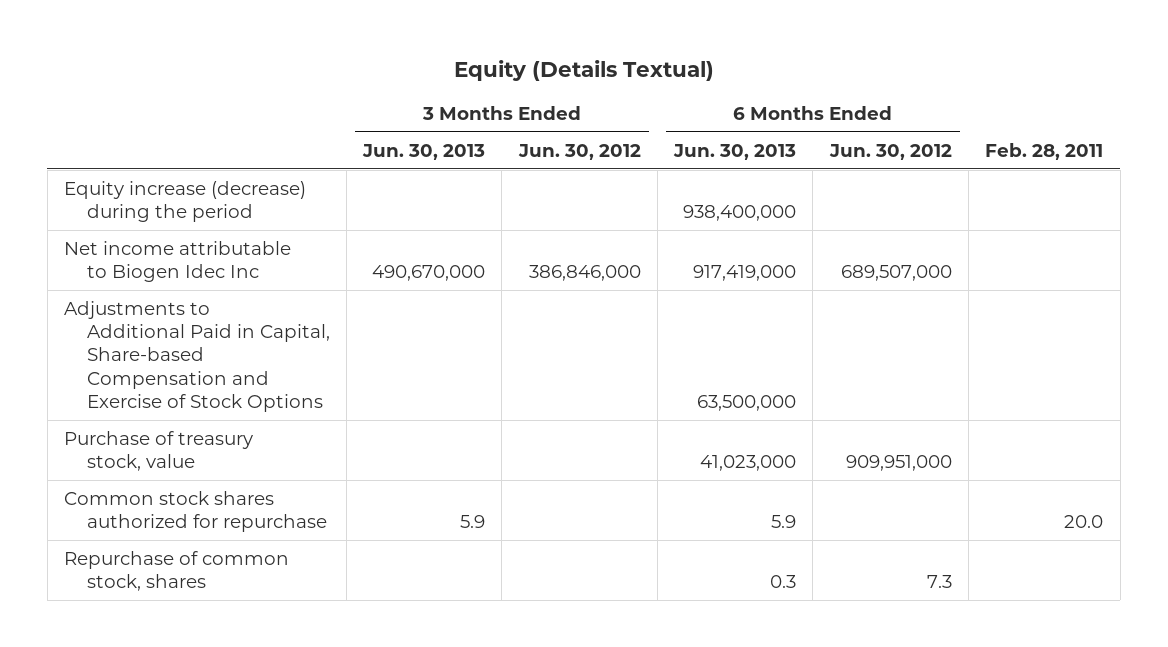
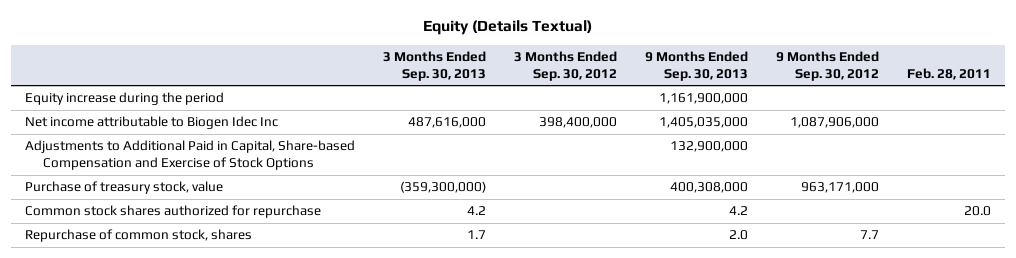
- | 3 Months Ended Jun. 30, 2013 | 3 Months Ended Jun. 30, 2012 | 6 Months Ended Jun. 30, 2013 | 6 Months Ended Jun. 30, 2012 | Feb. 28, 2011
+ | 3 Months Ended Sep. 30, 2013 | 3 Months Ended Sep. 30, 2012 | 9 Months Ended Sep. 30, 2013 | 9 Months Ended Sep. 30, 2012 | Feb. 28, 2011
- Equity increase (decrease) during the period | | | 938,400,000 | |
+ Equity increase during the period | | | 1,161,900,000 | |

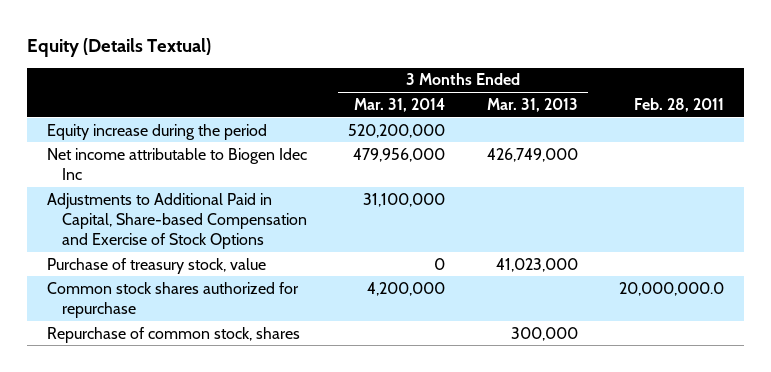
- | 3 Months Ended Sep. 30, 2013 | 3 Months Ended Sep. 30, 2012 | 9 Months Ended Sep. 30, 2013 | 9 Months Ended Sep. 30, 2012 | Feb. 28, 2011
+ | 3 Months Ended Mar. 31, 2014 | 3 Months Ended Mar. 31, 2013 | Feb. 28, 2011
- Common stock shares authorized for repurchase | 4.2 | | 4.2 | | 20.0
+ Common stock shares authorized for repurchase | 4,200,000 | | 20,000,000.0

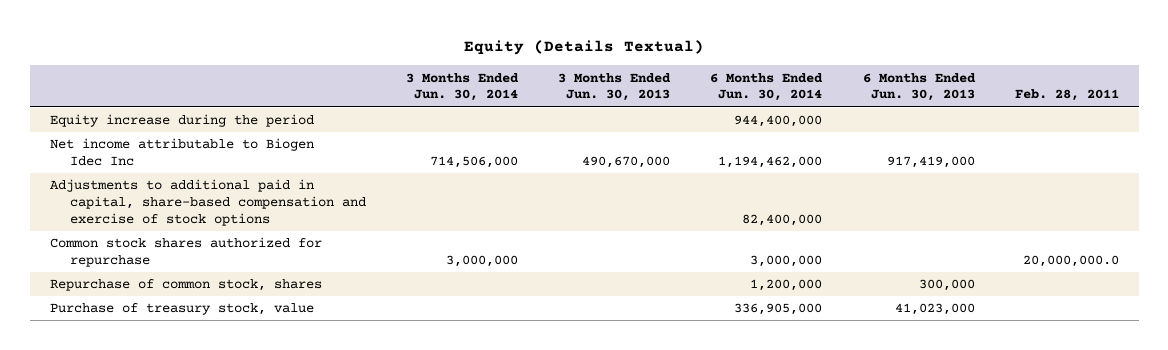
- | 3 Months Ended Mar. 31, 2014 | 3 Months Ended Mar. 31, 2013 | Feb. 28, 2011
+ | 3 Months Ended Jun. 30, 2014 | 3 Months Ended Jun. 30, 2013 | 6 Months Ended Jun. 30, 2014 | 6 Months Ended Jun. 30, 2013 | Feb. 28, 2011
- Adjustments to Additional Paid in Capital, Share-based Compensation and Exercise of Stock Options | 31,100,000 | |
+ Adjustments to additional paid in capital, share-based compensation and exercise of stock options | | | 82,400,000 | |
moved down: Purchase of treasury stock, value | | | 336,905,000 | 41,023,000 |

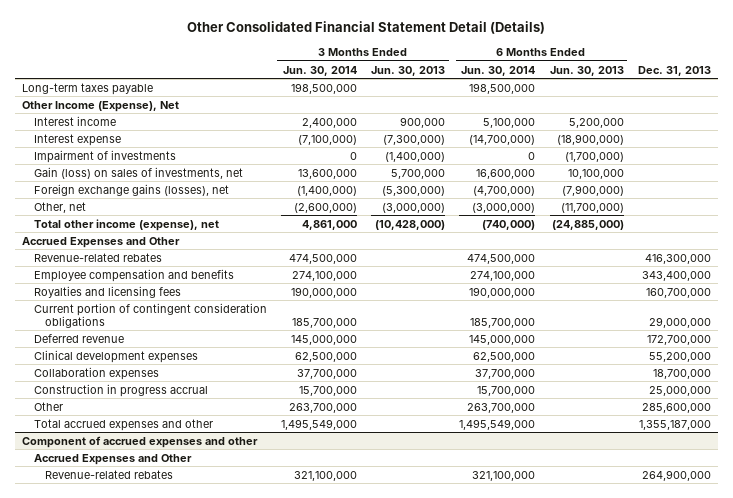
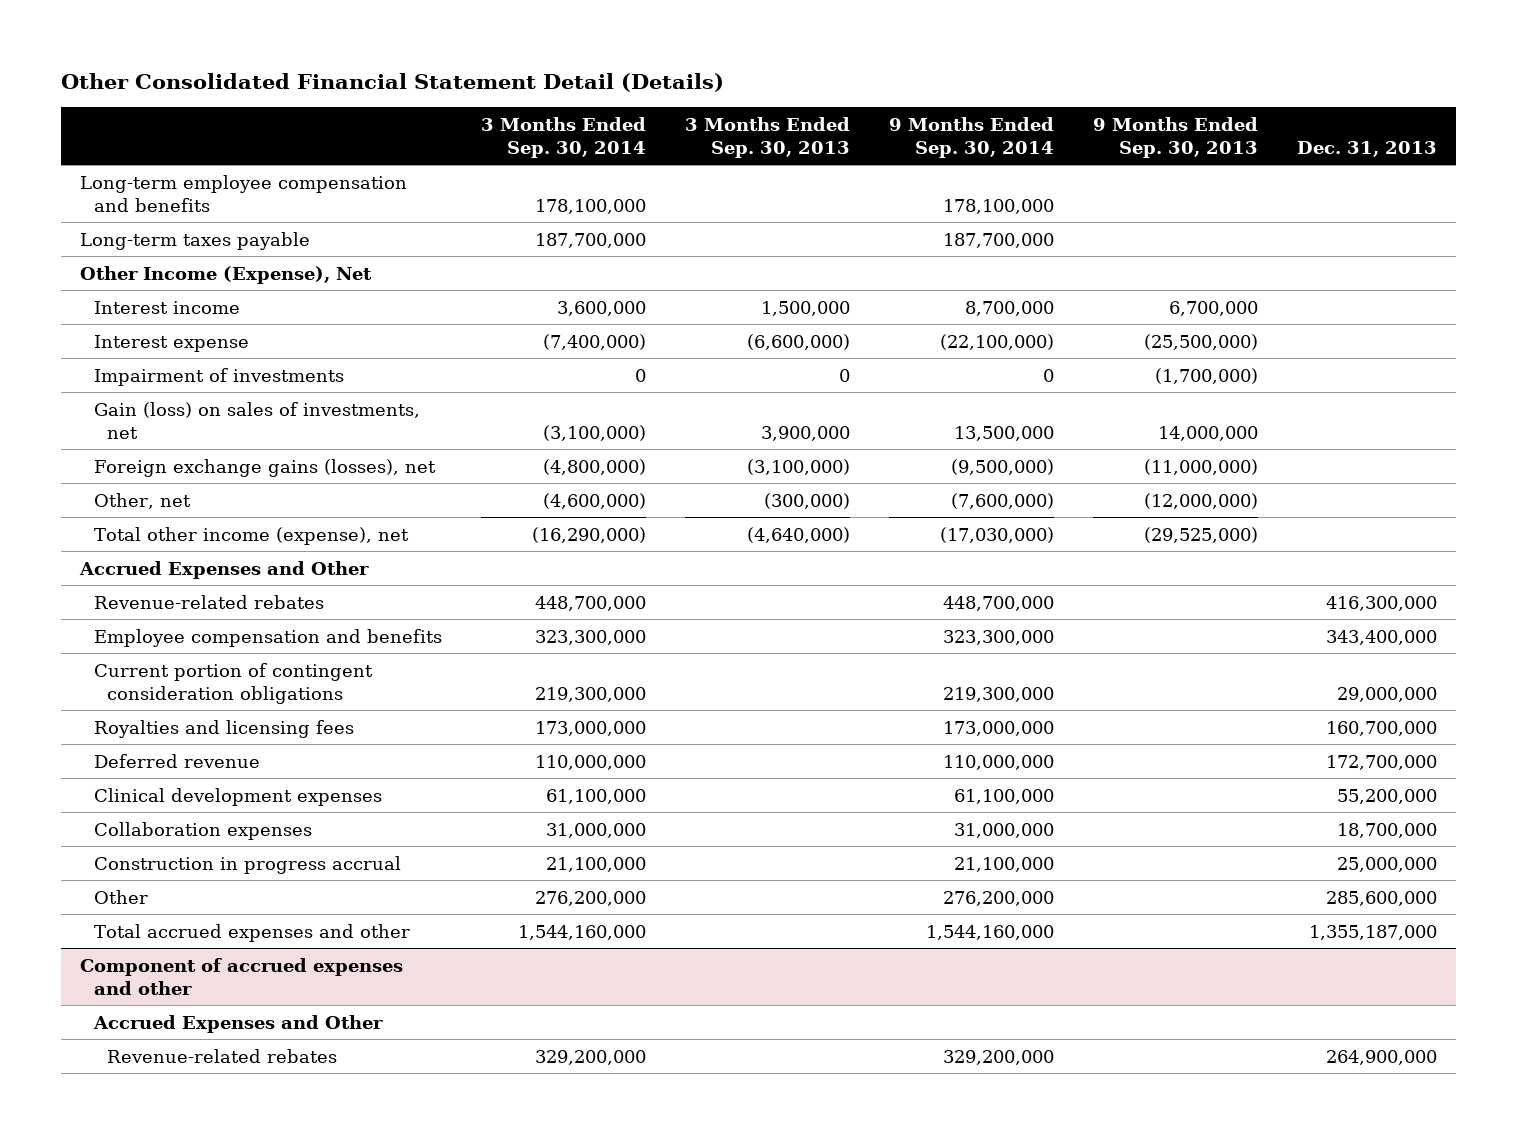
- | 3 Months Ended Jun. 30, 2014 | 3 Months Ended Jun. 30, 2013 | 6 Months Ended Jun. 30, 2014 | 6 Months Ended Jun. 30, 2013 | Dec. 31, 2013
+ | 3 Months Ended Sep. 30, 2014 | 3 Months Ended Sep. 30, 2013 | 9 Months Ended Sep. 30, 2014 | 9 Months Ended Sep. 30, 2013 | Dec. 31, 2013
+ Long-term employee compensation and benefits | 178,100,000 | | 178,100,000 | |
moved down: Royalties and licensing fees | 173,000,000 | | 173,000,000 | | 160,700,000

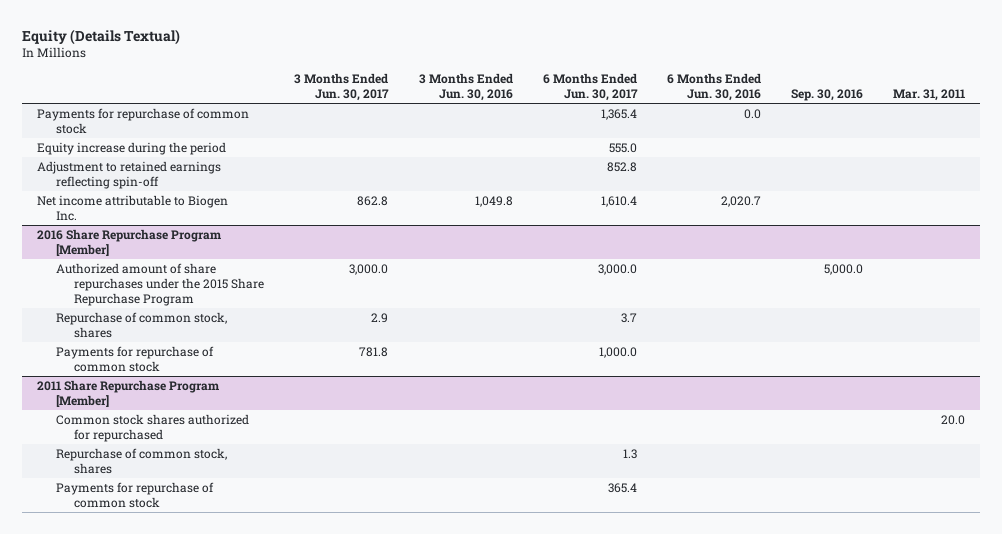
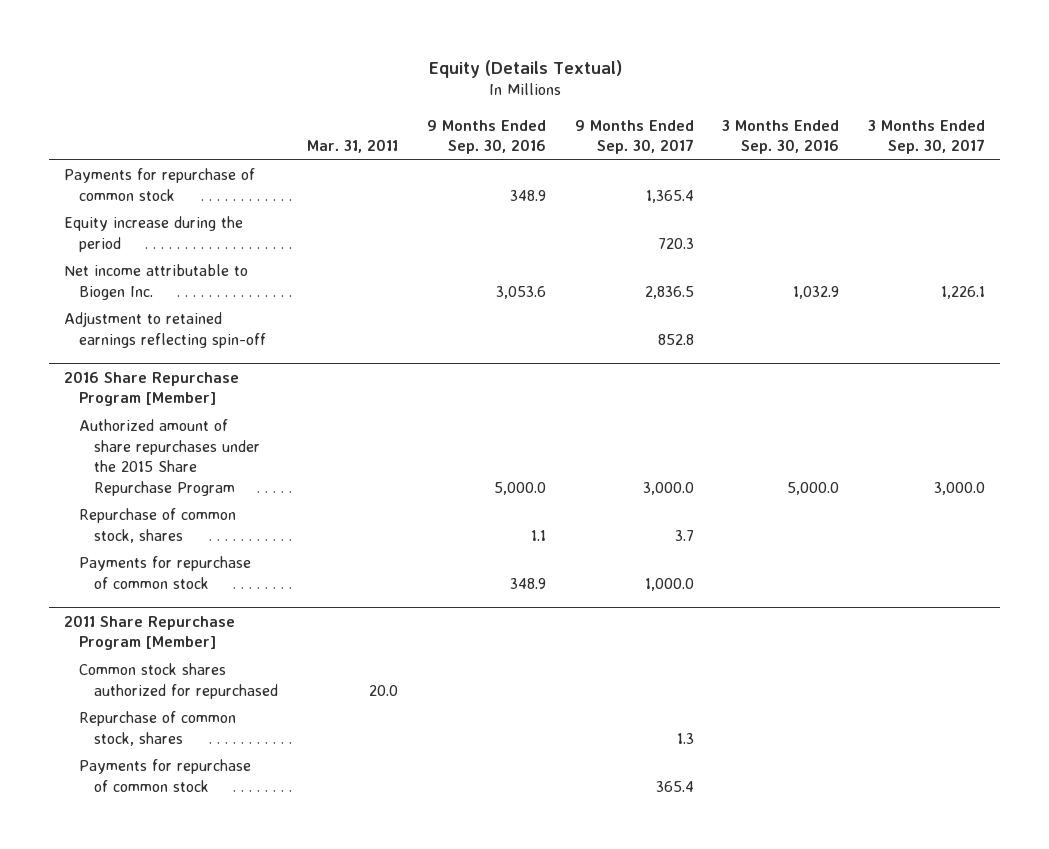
- | 3 Months Ended Jun. 30, 2017 | 3 Months Ended Jun. 30, 2016 | 6 Months Ended Jun. 30, 2017 | 6 Months Ended Jun. 30, 2016 | Sep. 30, 2016 | Mar. 31, 2011
+ | Mar. 31, 2011 | 9 Months Ended Sep. 30, 2016 | 9 Months Ended Sep. 30, 2017 | 3 Months Ended Sep. 30, 2016 | 3 Months Ended Sep. 30, 2017
moved down: Adjustment to retained earnings reflecting spin-off | | | 852.8 | |

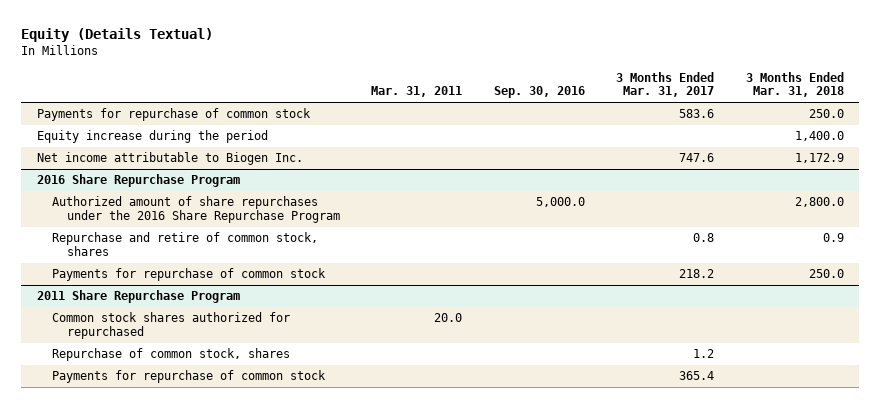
- | Mar. 31, 2011 | 9 Months Ended Sep. 30, 2016 | 9 Months Ended Sep. 30, 2017 | 3 Months Ended Sep. 30, 2016 | 3 Months Ended Sep. 30, 2017
+ | Mar. 31, 2011 | Sep. 30, 2016 | 3 Months Ended Mar. 31, 2017 | 3 Months Ended Mar. 31, 2018
- Adjustment to retained earnings reflecting spin-off | | | 852.8 | |
- 2016 Share Repurchase Program [Member]
- Authorized amount of share repurchases under the 2015 Share Repurchase Program | | 5,000.0 | 3,000.0 | 5,000.0 | 3,000.0
- Repurchase of common stock, shares | | 1.1 | 3.7 | |
+ 2016 Share Repurchase Program
+ Authorized amount of share repurchases under the 2016 Share Repurchase Program | | 5,000.0 | | 2,800.0
+ Repurchase and retire of common stock, shares | | | 0.8 | 0.9
- 2011 Share Repurchase Program [Member]
+ 2011 Share Repurchase Program

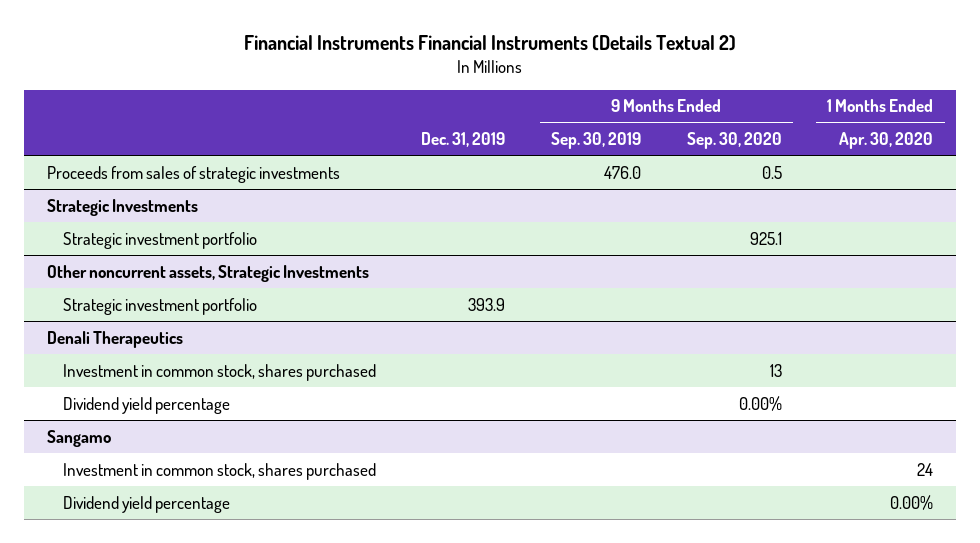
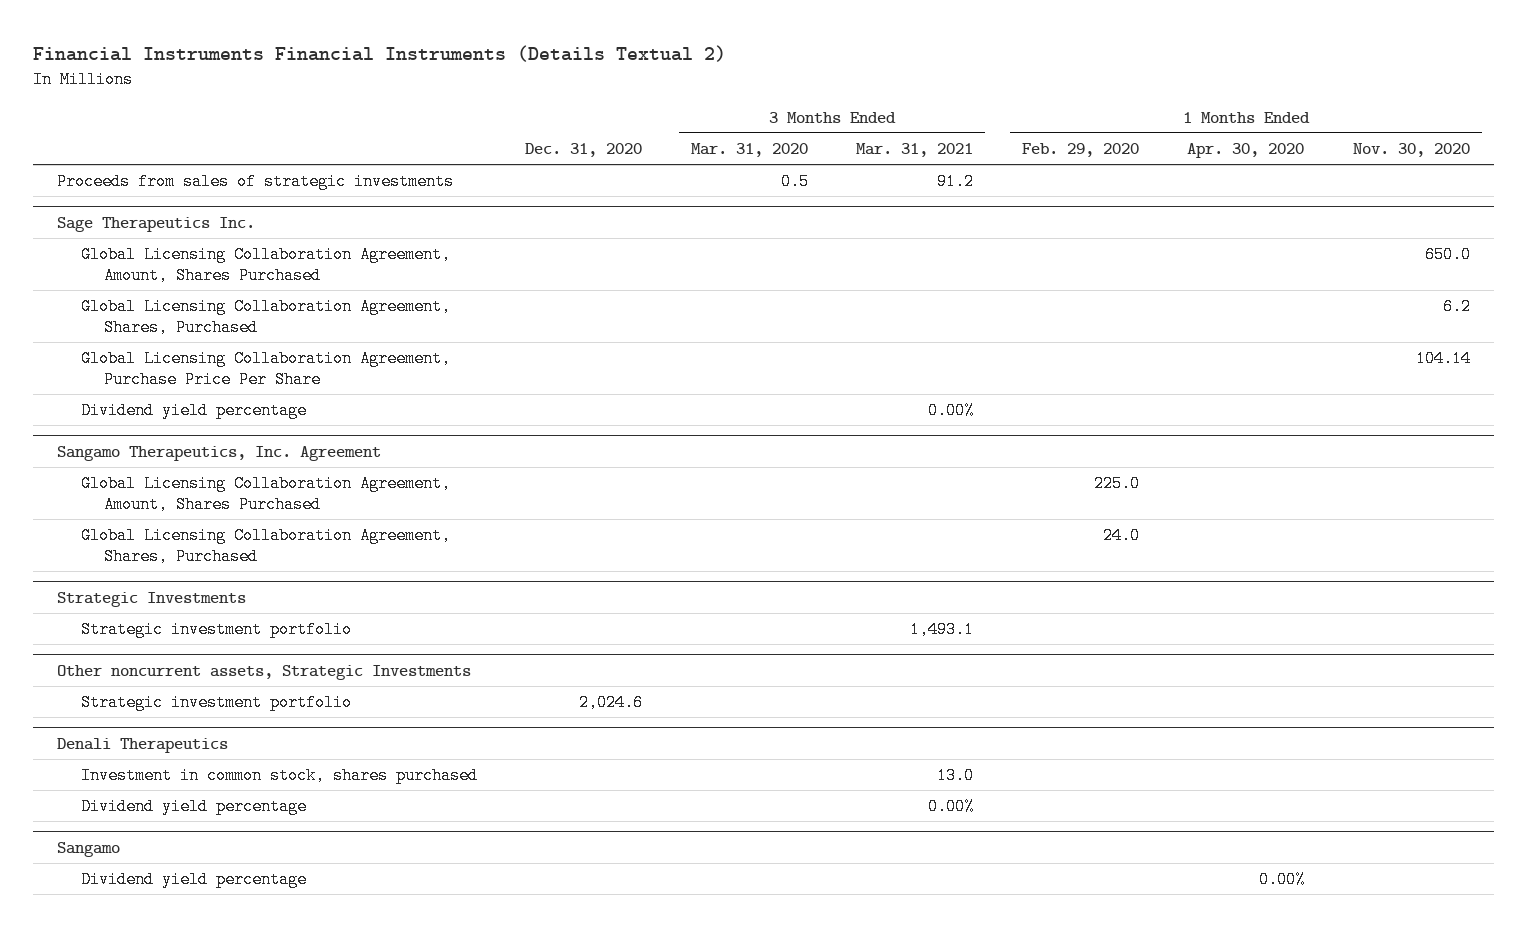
- | Dec. 31, 2019 | 9 Months Ended Sep. 30, 2019 | 9 Months Ended Sep. 30, 2020 | 1 Months Ended Apr. 30, 2020
+ | Dec. 31, 2020 | 3 Months Ended Mar. 31, 2020 | 3 Months Ended Mar. 31, 2021 | 1 Months Ended Feb. 29, 2020 | 1 Months Ended Apr. 30, 2020 | 1 Months Ended Nov. 30, 2020
+ Sage Therapeutics Inc.
+ Global Licensing Collaboration Agreement, Amount, Shares Purchased | | | | | | 650.0
+ Global Licensing Collaboration Agreement, Shares, Purchased | | | | | | 6.2
+ Global Licensing Collaboration Agreement, Purchase Price Per Share | | | | | | 104.14
+ Dividend yield percentage | | | 0.00% | | |
+ Sangamo Therapeutics, Inc. Agreement
+ Global Licensing Collaboration Agreement, Amount, Shares Purchased | | | | 225.0 | |
+ Global Licensing Collaboration Agreement, Shares, Purchased | | | | 24.0 | |
@ Sangamo
- Investment in common stock, shares purchased | | | | 24

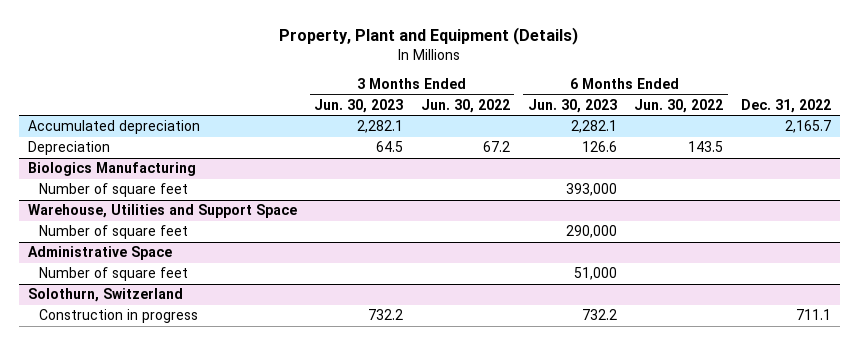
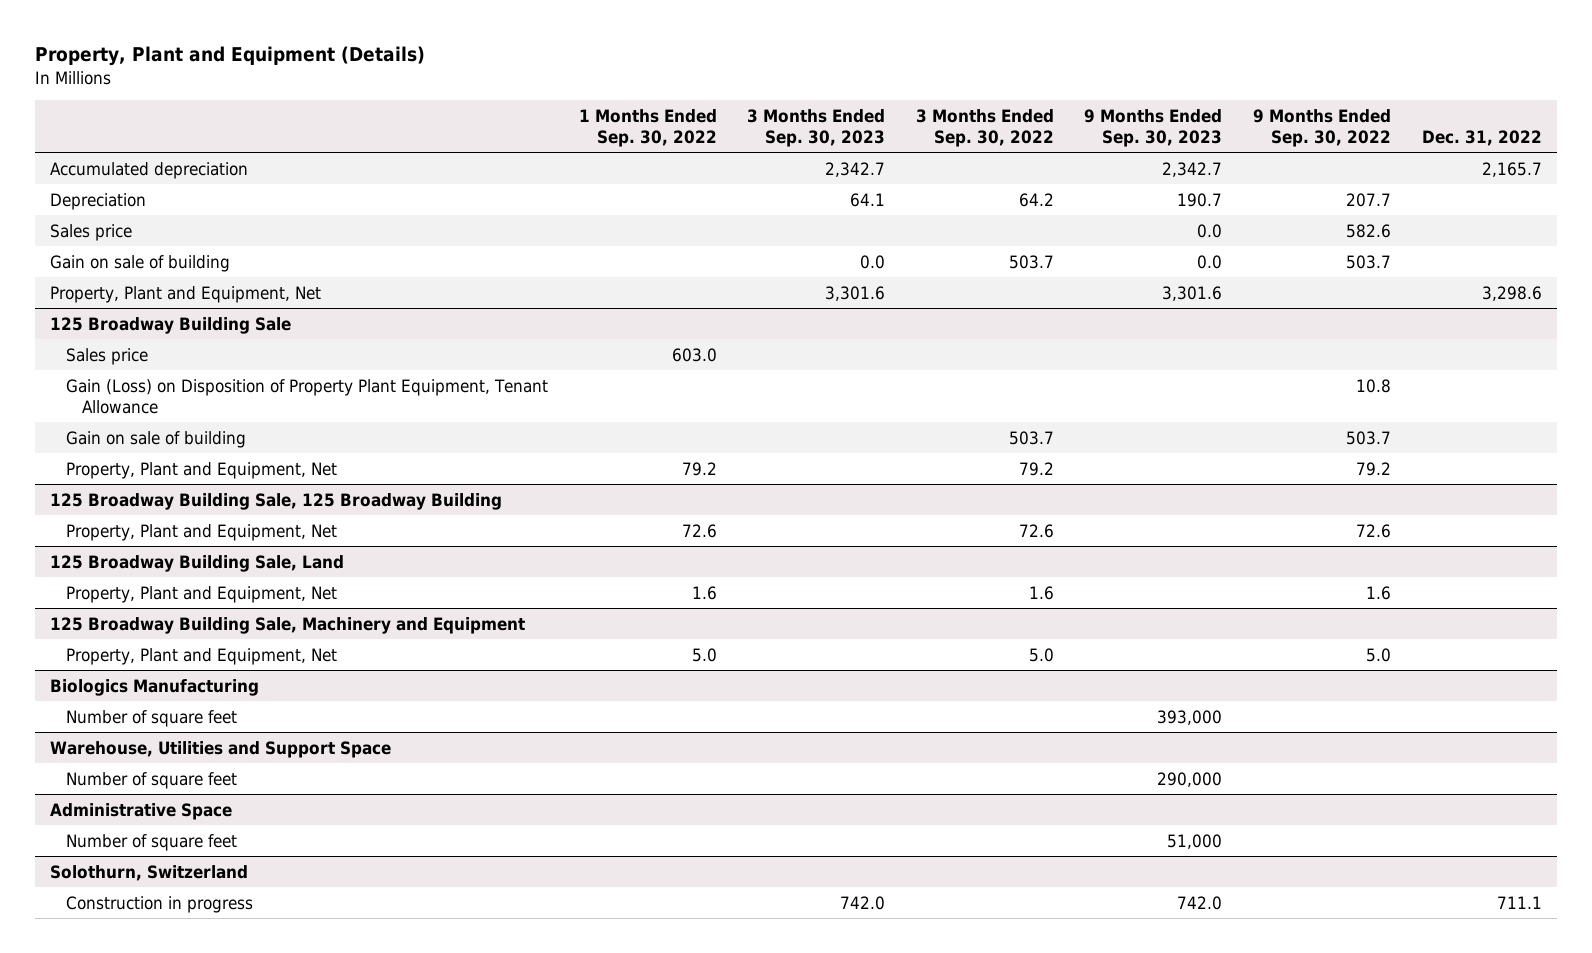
- | 3 Months Ended Jun. 30, 2023 | 3 Months Ended Jun. 30, 2022 | 6 Months Ended Jun. 30, 2023 | 6 Months Ended Jun. 30, 2022 | Dec. 31, 2022
+ | 1 Months Ended Sep. 30, 2022 | 3 Months Ended Sep. 30, 2023 | 3 Months Ended Sep. 30, 2022 | 9 Months Ended Sep. 30, 2023 | 9 Months Ended Sep. 30, 2022 | Dec. 31, 2022
+ Sales price | | | | 0.0 | 582.6 |
+ Gain on sale of building | | 0.0 | 503.7 | 0.0 | 503.7 |
+ Property, Plant and Equipment, Net | | 3,301.6 | | 3,301.6 | | 3,298.6
+ 125 Broadway Building Sale
+ Sales price | 603.0 | | | | |
+ Gain (Loss) on Disposition of Property Plant Equipment, Tenant Allowance | | | | | 10.8 |
+ Gain on sale of building | | | 503.7 | | 503.7 |
+ Property, Plant and Equipment, Net | 79.2 | | 79.2 | | 79.2 |
+ 125 Broadway Building Sale, 125 Broadway Building
+ Property, Plant and Equipment, Net | 72.6 | | 72.6 | | 72.6 |
+ 125 Broadway Building Sale, Land
+ Property, Plant and Equipment, Net | 1.6 | | 1.6 | | 1.6 |
+ 125 Broadway Building Sale, Machinery and Equipment
+ Property, Plant and Equipment, Net | 5.0 | | 5.0 | | 5.0 |

